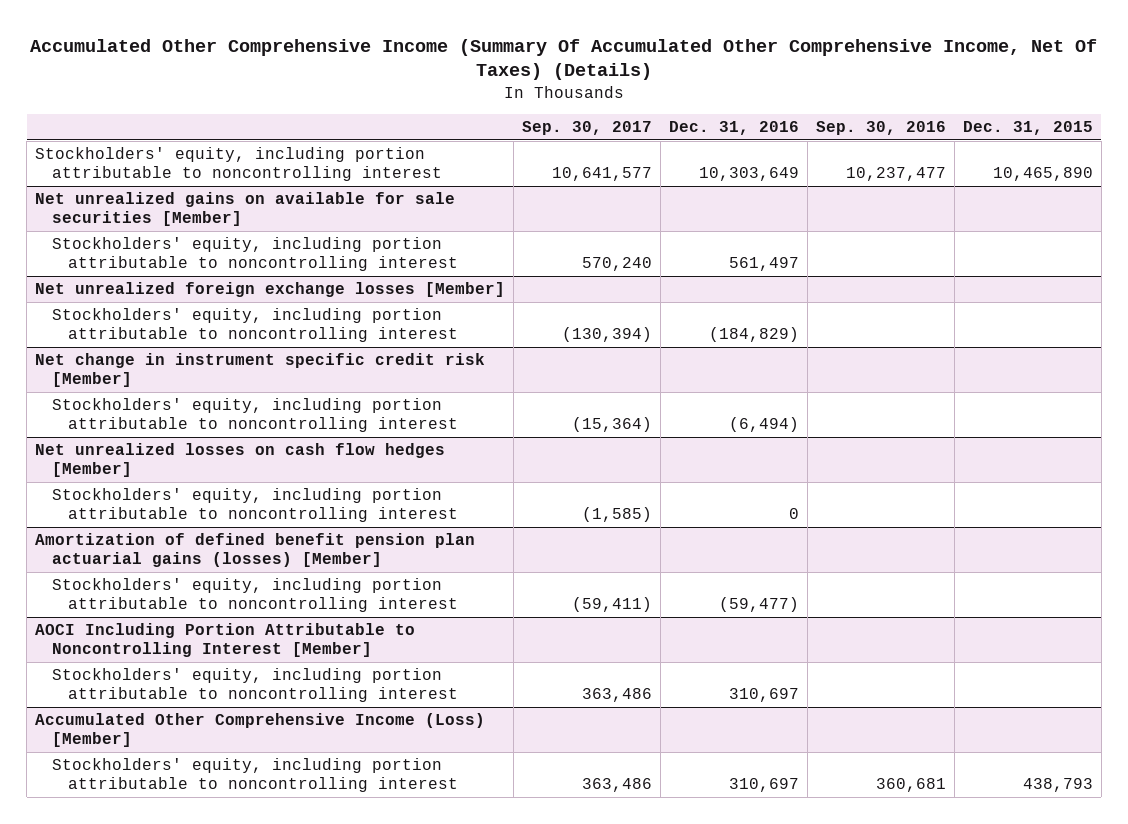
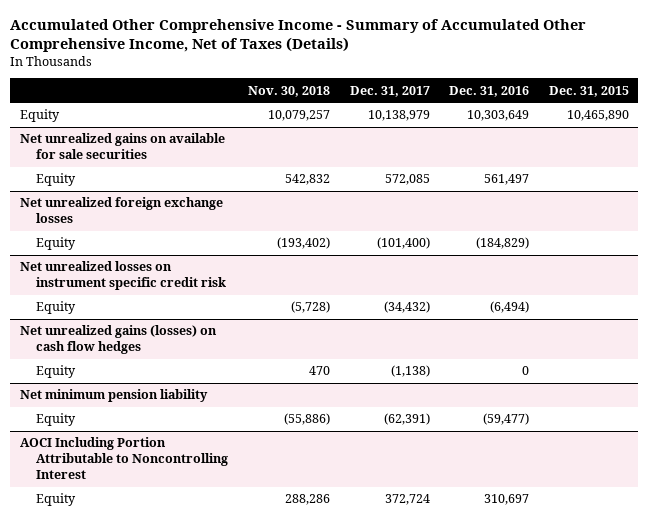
- Accumulated Other Comprehensive Income (Summary Of Accumulated Other Comprehensive Income, Net Of Taxes) (Details)
+ Accumulated Other Comprehensive Income - Summary of Accumulated Other Comprehensive Income, Net of Taxes (Details)
- | Sep. 30, 2017 | Dec. 31, 2016 | Sep. 30, 2016 | Dec. 31, 2015
+ | Nov. 30, 2018 | Dec. 31, 2017 | Dec. 31, 2016 | Dec. 31, 2015
- Stockholders' equity, including portion attributable to noncontrolling interest | 10,641,577 | 10,303,649 | 10,237,477 | 10,465,890
- Net unrealized gains on available for sale securities [Member]
- Stockholders' equity, including portion attributable to noncontrolling interest | 570,240 | 561,497 | |
- Net unrealized foreign exchange losses [Member]
- Stockholders' equity, including portion attributable to noncontrolling interest | (130,394) | (184,829) | |
- Net change in instrument specific credit risk [Member]
- Stockholders' equity, including portion attributable to noncontrolling interest | (15,364) | (6,494) | |
- Net unrealized losses on cash flow hedges [Member]
- Stockholders' equity, including portion attributable to noncontrolling interest | (1,585) | 0 | |
- Amortization of defined benefit pension plan actuarial gains (losses) [Member]
- Stockholders' equity, including portion attributable to noncontrolling interest | (59,411) | (59,477) | |
- AOCI Including Portion Attributable to Noncontrolling Interest [Member]
- Stockholders' equity, including portion attributable to noncontrolling interest | 363,486 | 310,697 | |
- Accumulated Other Comprehensive Income (Loss) [Member]
- Stockholders' equity, including portion attributable to noncontrolling interest | 363,486 | 310,697 | 360,681 | 438,793
+ Equity | 10,079,257 | 10,138,979 | 10,303,649 | 10,465,890
+ Net unrealized gains on available for sale securities
+ Equity | 542,832 | 572,085 | 561,497 |
+ Net unrealized foreign exchange losses
+ Equity | (193,402) | (101,400) | (184,829) |
+ Net unrealized losses on instrument specific credit risk
+ Equity | (5,728) | (34,432) | (6,494) |
+ Net unrealized gains (losses) on cash flow hedges
+ Equity | 470 | (1,138) | 0 |
+ Net minimum pension liability
+ Equity | (55,886) | (62,391) | (59,477) |
+ AOCI Including Portion Attributable to Noncontrolling Interest
+ Equity | 288,286 | 372,724 | 310,697 |

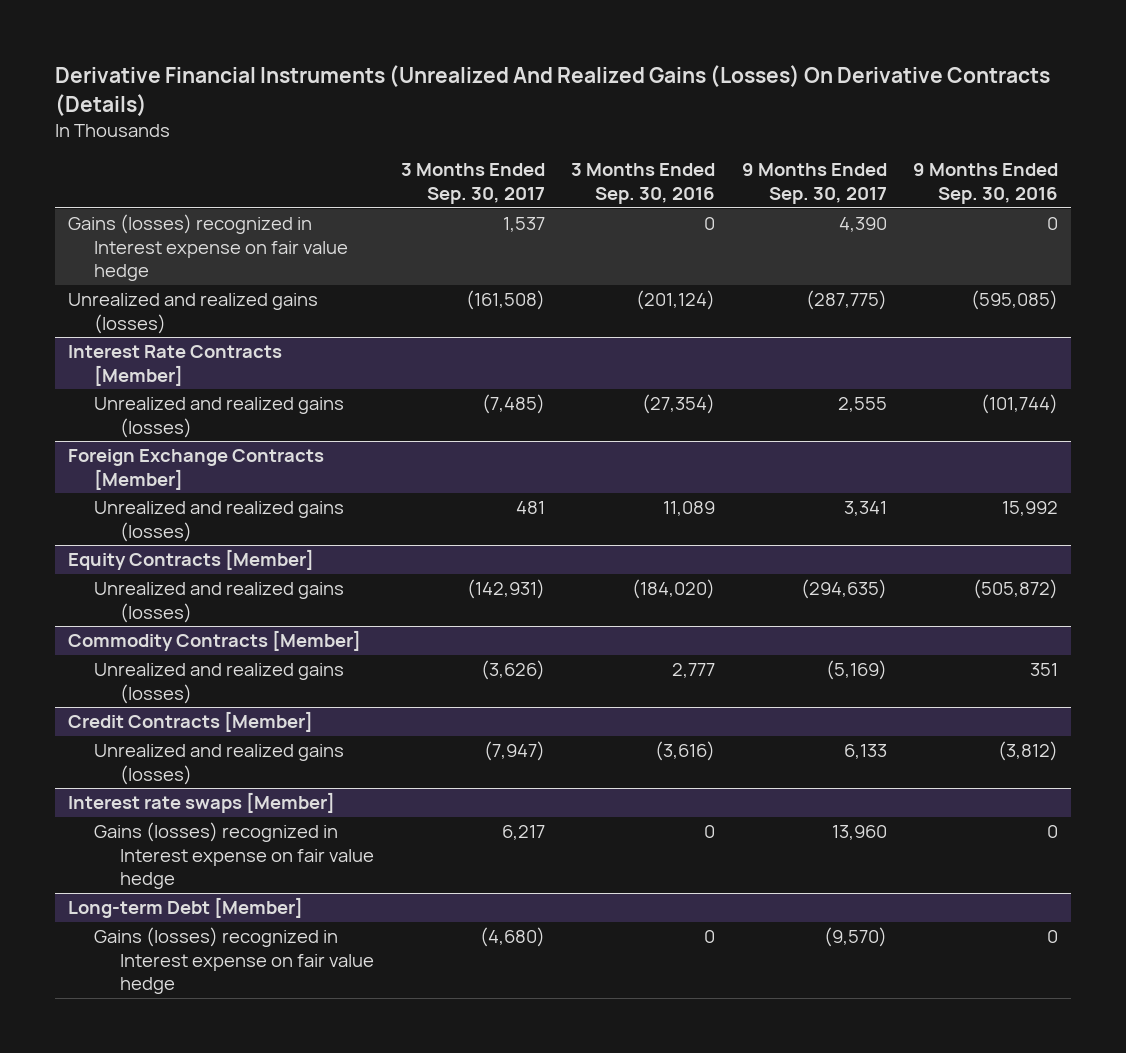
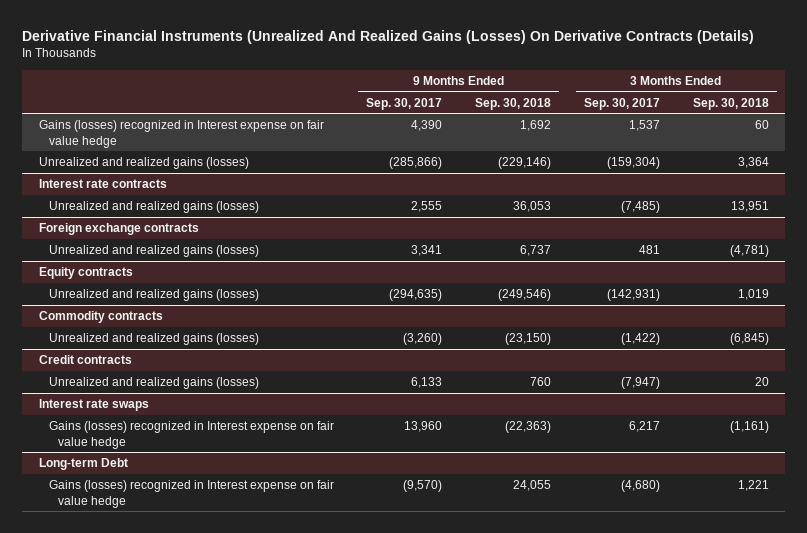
- | 3 Months Ended Sep. 30, 2017 | 3 Months Ended Sep. 30, 2016 | 9 Months Ended Sep. 30, 2017 | 9 Months Ended Sep. 30, 2016
+ | 9 Months Ended Sep. 30, 2017 | 9 Months Ended Sep. 30, 2018 | 3 Months Ended Sep. 30, 2017 | 3 Months Ended Sep. 30, 2018
- Unrealized and realized gains (losses) | (161,508) | (201,124) | (287,775) | (595,085)
- Interest Rate Contracts [Member]
+ Unrealized and realized gains (losses) | (285,866) | (229,146) | (159,304) | 3,364
+ Interest rate contracts
- Foreign Exchange Contracts [Member]
+ Foreign exchange contracts
- Equity Contracts [Member]
+ Equity contracts
- Commodity Contracts [Member]
- Unrealized and realized gains (losses) | (3,626) | 2,777 | (5,169) | 351
- Credit Contracts [Member]
+ Commodity contracts
+ Unrealized and realized gains (losses) | (3,260) | (23,150) | (1,422) | (6,845)
+ Credit contracts
- Interest rate swaps [Member]
+ Interest rate swaps
- Long-term Debt [Member]
+ Long-term Debt

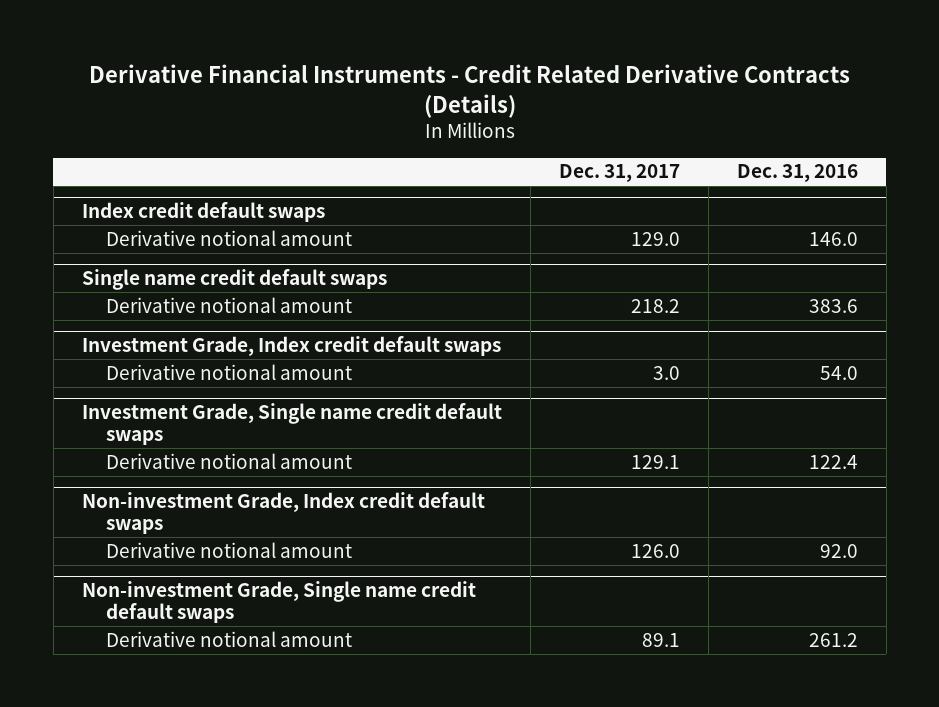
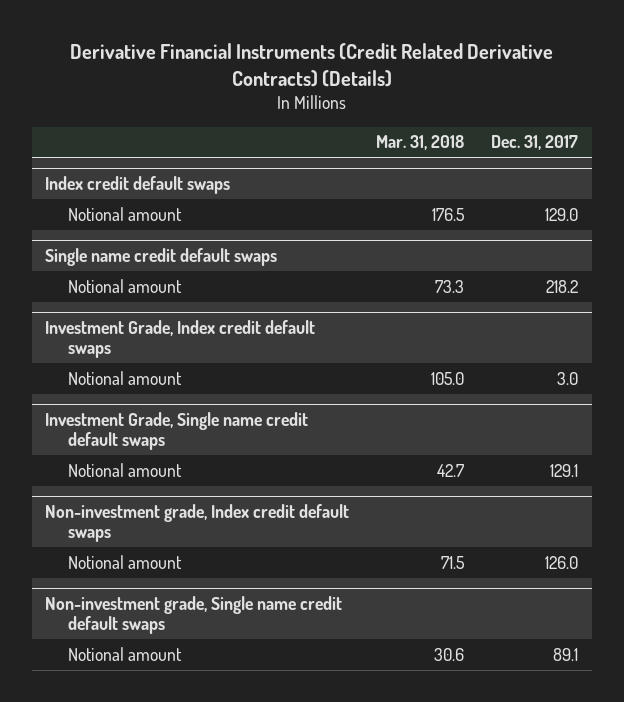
- Derivative Financial Instruments - Credit Related Derivative Contracts (Details)
+ Derivative Financial Instruments (Credit Related Derivative Contracts) (Details)
- | Dec. 31, 2017 | Dec. 31, 2016
+ | Mar. 31, 2018 | Dec. 31, 2017
@ Index credit default swaps
- Derivative notional amount | 129.0 | 146.0
+ Notional amount | 176.5 | 129.0
@ Single name credit default swaps
- Derivative notional amount | 218.2 | 383.6
+ Notional amount | 73.3 | 218.2
@ Investment Grade, Index credit default swaps
- Derivative notional amount | 3.0 | 54.0
+ Notional amount | 105.0 | 3.0
@ Investment Grade, Single name credit default swaps
- Derivative notional amount | 129.1 | 122.4
- Non-investment Grade, Index credit default swaps
- Derivative notional amount | 126.0 | 92.0
- Non-investment Grade, Single name credit default swaps
- Derivative notional amount | 89.1 | 261.2
@ Investment Grade, Single name credit default swaps
+ Notional amount | 42.7 | 129.1
+ Non-investment grade, Index credit default swaps
+ Notional amount | 71.5 | 126.0
+ Non-investment grade, Single name credit default swaps
+ Notional amount | 30.6 | 89.1

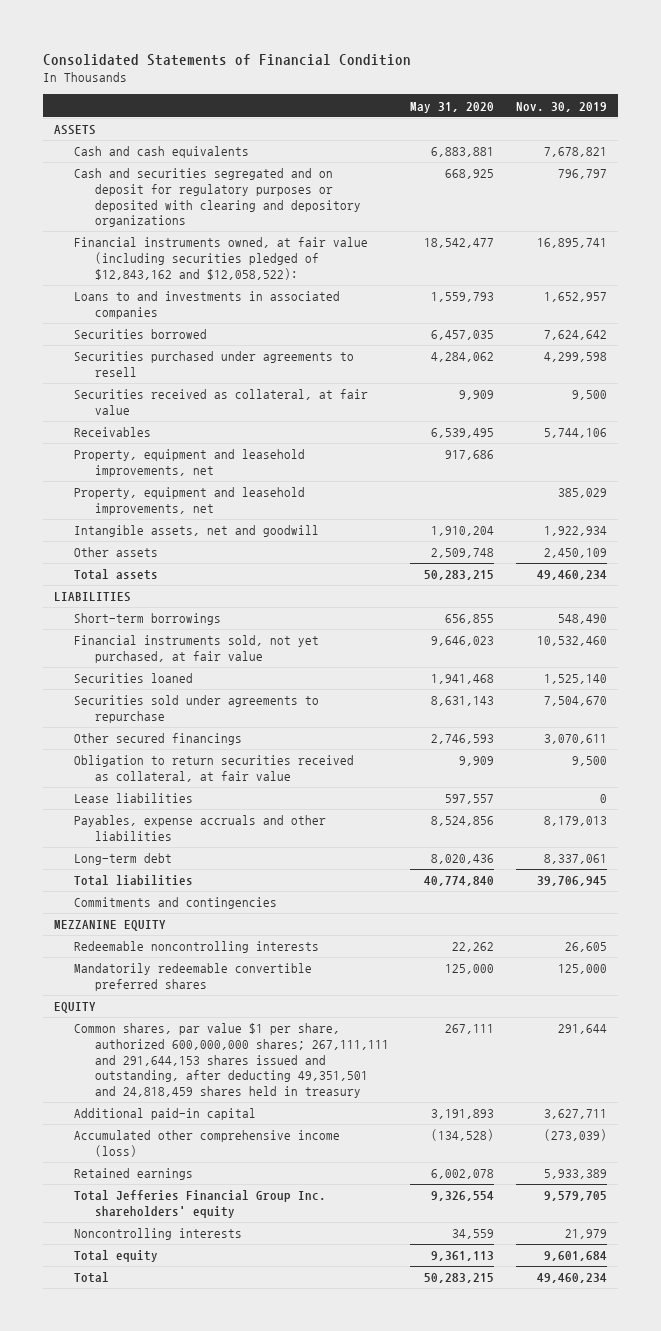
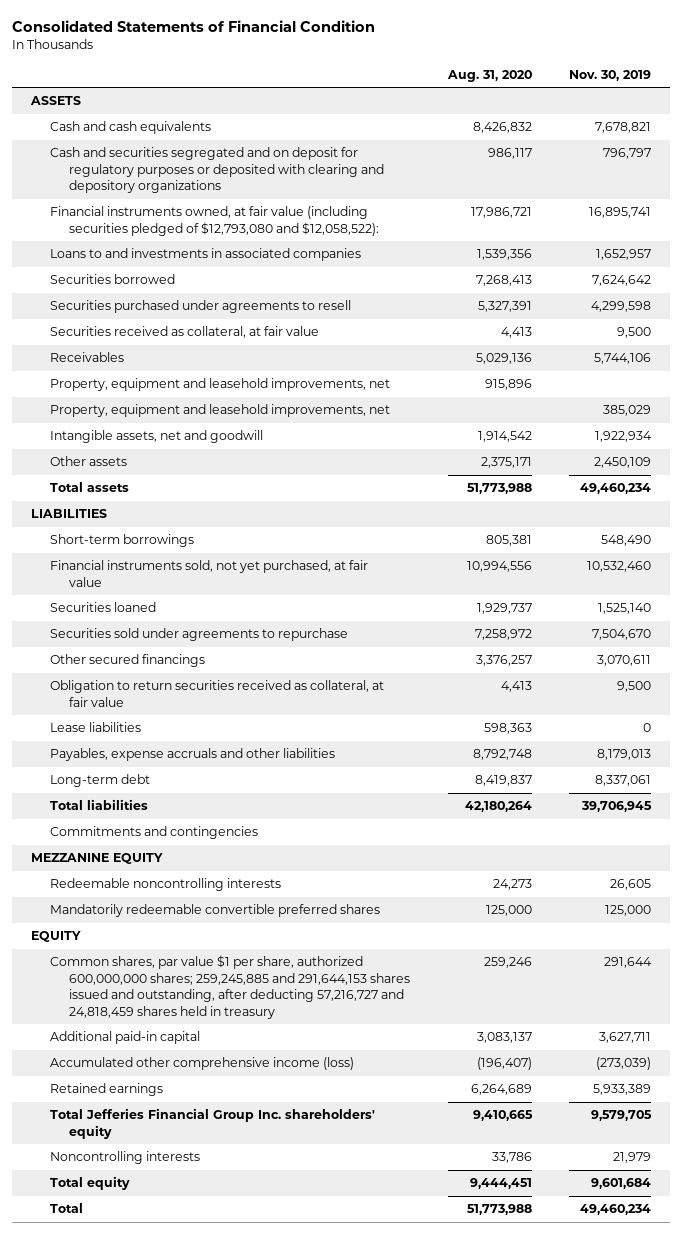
- | May 31, 2020 | Nov. 30, 2019
+ | Aug. 31, 2020 | Nov. 30, 2019
- Financial instruments owned, at fair value (including securities pledged of $12,843,162 and $12,058,522): | 18,542,477 | 16,895,741
+ Financial instruments owned, at fair value (including securities pledged of $12,793,080 and $12,058,522): | 17,986,721 | 16,895,741
- Common shares, par value $1 per share, authorized 600,000,000 shares; 267,111,111 and 291,644,153 shares issued and outstanding, after deducting 49,351,501 and 24,818,459 shares held in treasury | 267,111 | 291,644
+ Common shares, par value $1 per share, authorized 600,000,000 shares; 259,245,885 and 291,644,153 shares issued and outstanding, after deducting 57,216,727 and 24,818,459 shares held in treasury | 259,246 | 291,644

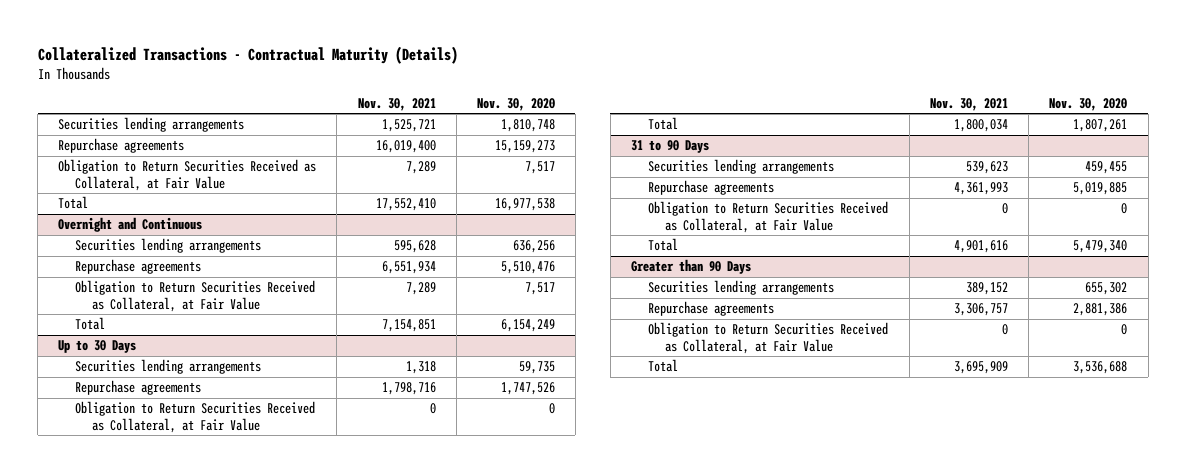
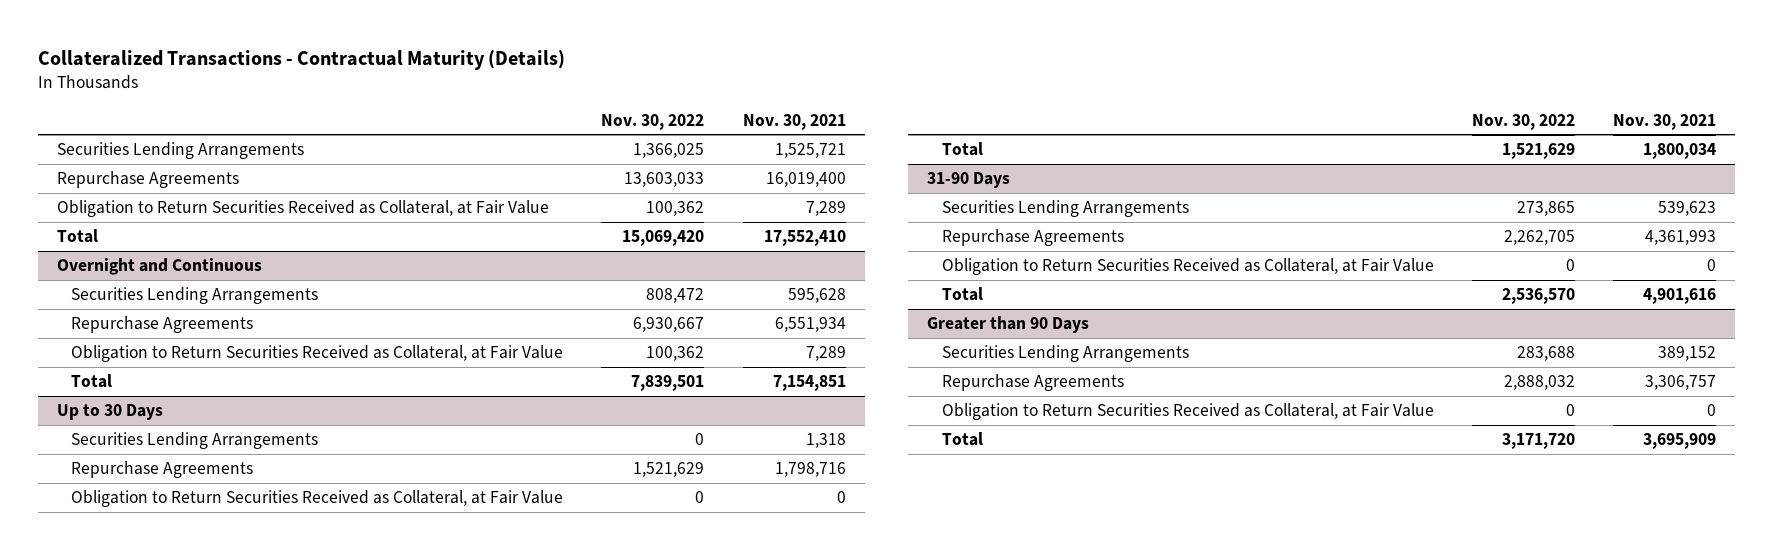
- | Nov. 30, 2021 | Nov. 30, 2020
+ | Nov. 30, 2022 | Nov. 30, 2021
- Securities lending arrangements | 1,525,721 | 1,810,748
- Repurchase agreements | 16,019,400 | 15,159,273
+ Securities Lending Arrangements | 1,366,025 | 1,525,721
+ Repurchase Agreements | 13,603,033 | 16,019,400
@ Overnight and Continuous
- Securities lending arrangements | 595,628 | 636,256
- Repurchase agreements | 6,551,934 | 5,510,476
+ Securities Lending Arrangements | 808,472 | 595,628
+ Repurchase Agreements | 6,930,667 | 6,551,934
@ Up to 30 Days
- Securities lending arrangements | 1,318 | 59,735
- Repurchase agreements | 1,798,716 | 1,747,526
+ Securities Lending Arrangements | 0 | 1,318
+ Repurchase Agreements | 1,521,629 | 1,798,716
- 31 to 90 Days
- Securities lending arrangements | 539,623 | 459,455
- Repurchase agreements | 4,361,993 | 5,019,885
+ 31-90 Days
+ Securities Lending Arrangements | 273,865 | 539,623
+ Repurchase Agreements | 2,262,705 | 4,361,993
@ Greater than 90 Days
- Securities lending arrangements | 389,152 | 655,302
- Repurchase agreements | 3,306,757 | 2,881,386
+ Securities Lending Arrangements | 283,688 | 389,152
+ Repurchase Agreements | 2,888,032 | 3,306,757

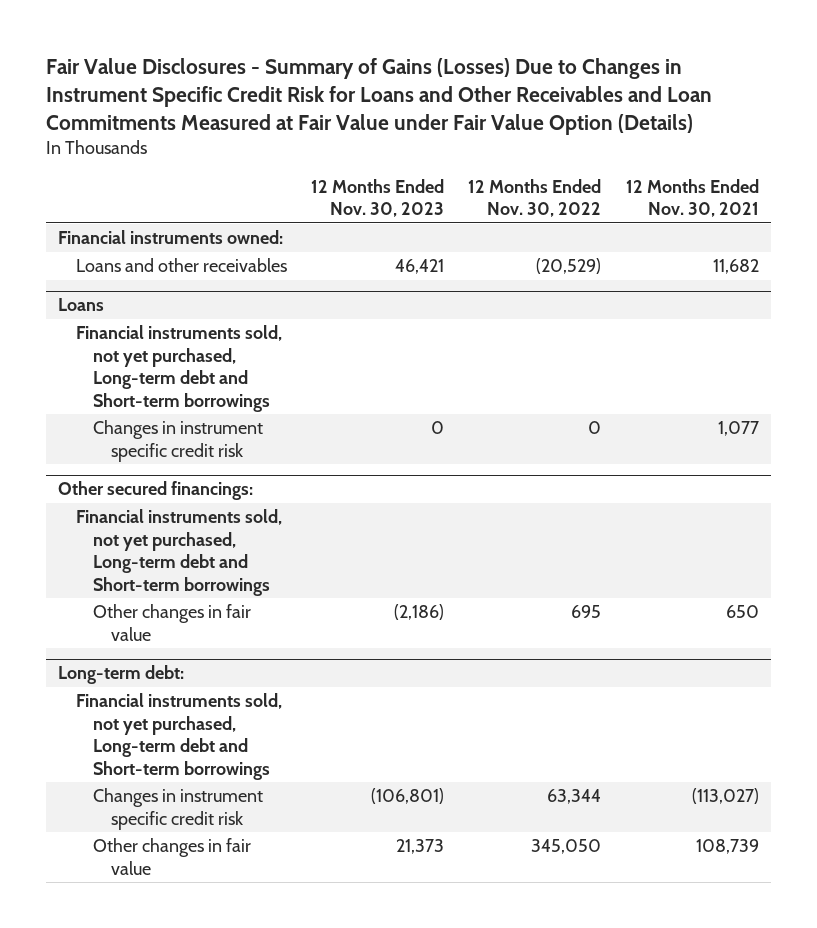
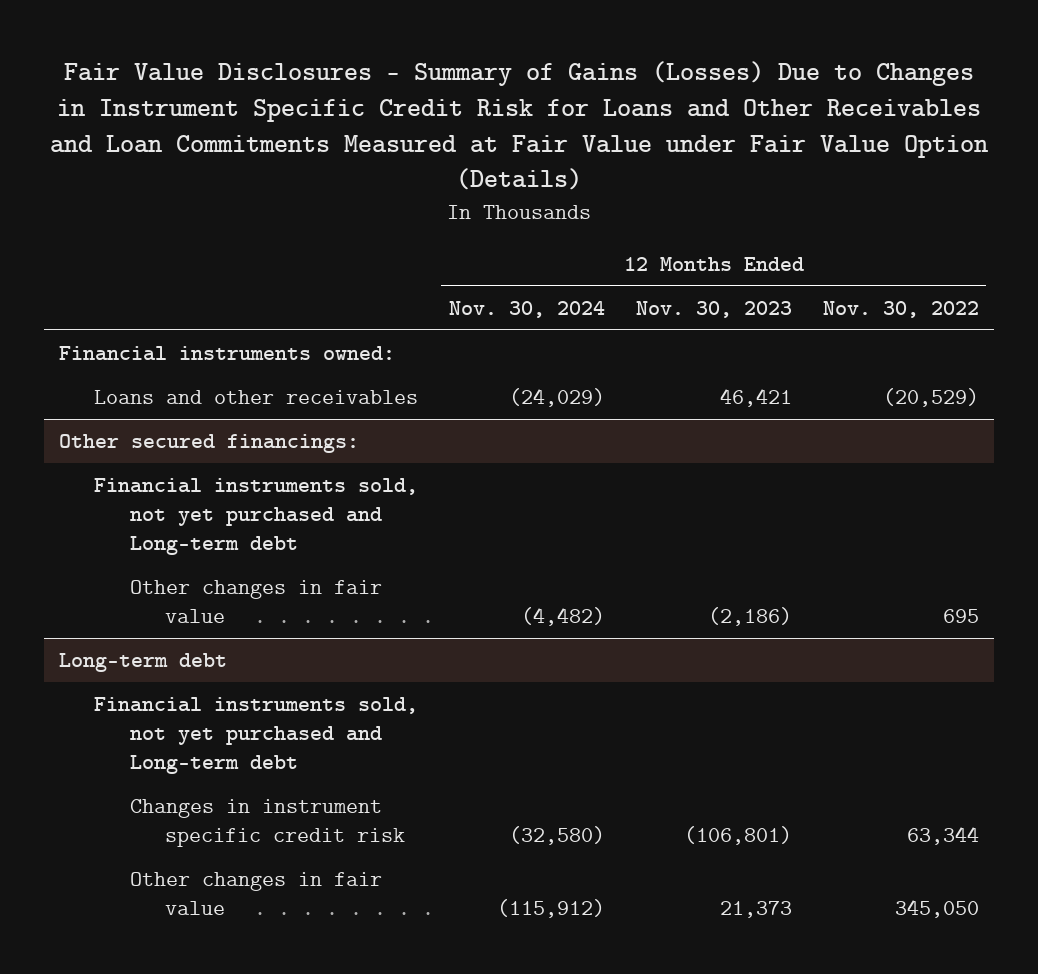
- | 12 Months Ended Nov. 30, 2023 | 12 Months Ended Nov. 30, 2022 | 12 Months Ended Nov. 30, 2021
+ | 12 Months Ended Nov. 30, 2024 | 12 Months Ended Nov. 30, 2023 | 12 Months Ended Nov. 30, 2022
- Loans
- Financial instruments sold, not yet purchased, Long-term debt and Short-term borrowings
- Changes in instrument specific credit risk | 0 | 0 | 1,077
@ Other secured financings:
- Financial instruments sold, not yet purchased, Long-term debt and Short-term borrowings
+ Financial instruments sold, not yet purchased and Long-term debt
- Long-term debt:
- Financial instruments sold, not yet purchased, Long-term debt and Short-term borrowings
+ Long-term debt
+ Financial instruments sold, not yet purchased and Long-term debt

